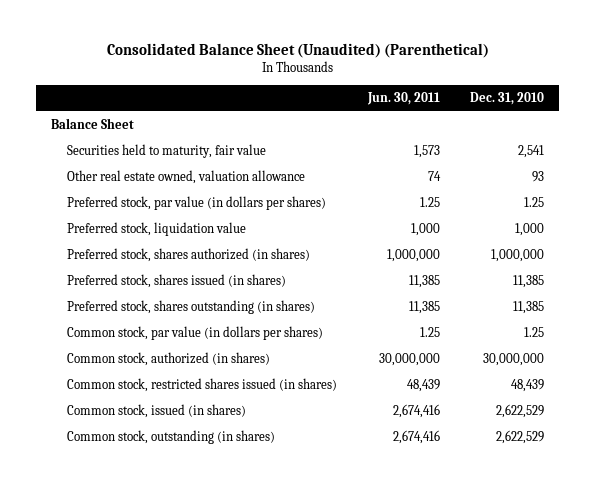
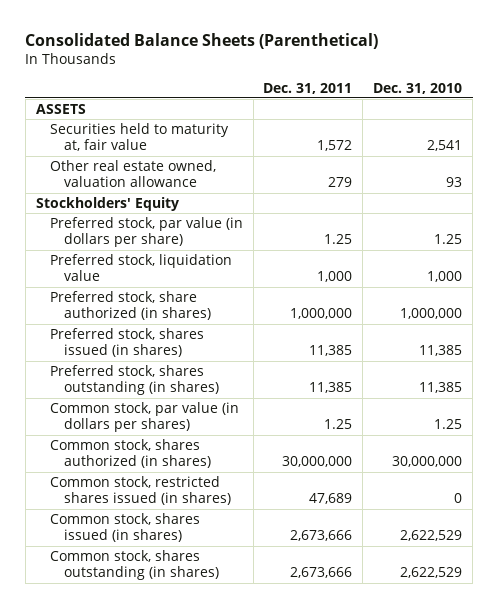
- Consolidated Balance Sheet (Unaudited) (Parenthetical)
+ Consolidated Balance Sheets (Parenthetical)
- | Jun. 30, 2011 | Dec. 31, 2010
+ | Dec. 31, 2011 | Dec. 31, 2010
- Balance Sheet
- Securities held to maturity, fair value | 1,573 | 2,541
+ ASSETS
+ Securities held to maturity at, fair value | 1,572 | 2,541
- Preferred stock, par value (in dollars per shares) | 1.25 | 1.25
+ Stockholders' Equity
+ Preferred stock, par value (in dollars per share) | 1.25 | 1.25
- Preferred stock, shares authorized (in shares) | 1,000,000 | 1,000,000
+ Preferred stock, share authorized (in shares) | 1,000,000 | 1,000,000
- Common stock, authorized (in shares) | 30,000,000 | 30,000,000
- Common stock, restricted shares issued (in shares) | 48,439 | 48,439
- Common stock, issued (in shares) | 2,674,416 | 2,622,529
- Common stock, outstanding (in shares) | 2,674,416 | 2,622,529
+ Common stock, shares authorized (in shares) | 30,000,000 | 30,000,000
+ Common stock, restricted shares issued (in shares) | 47,689 | 0
+ Common stock, shares issued (in shares) | 2,673,666 | 2,622,529
+ Common stock, shares outstanding (in shares) | 2,673,666 | 2,622,529

